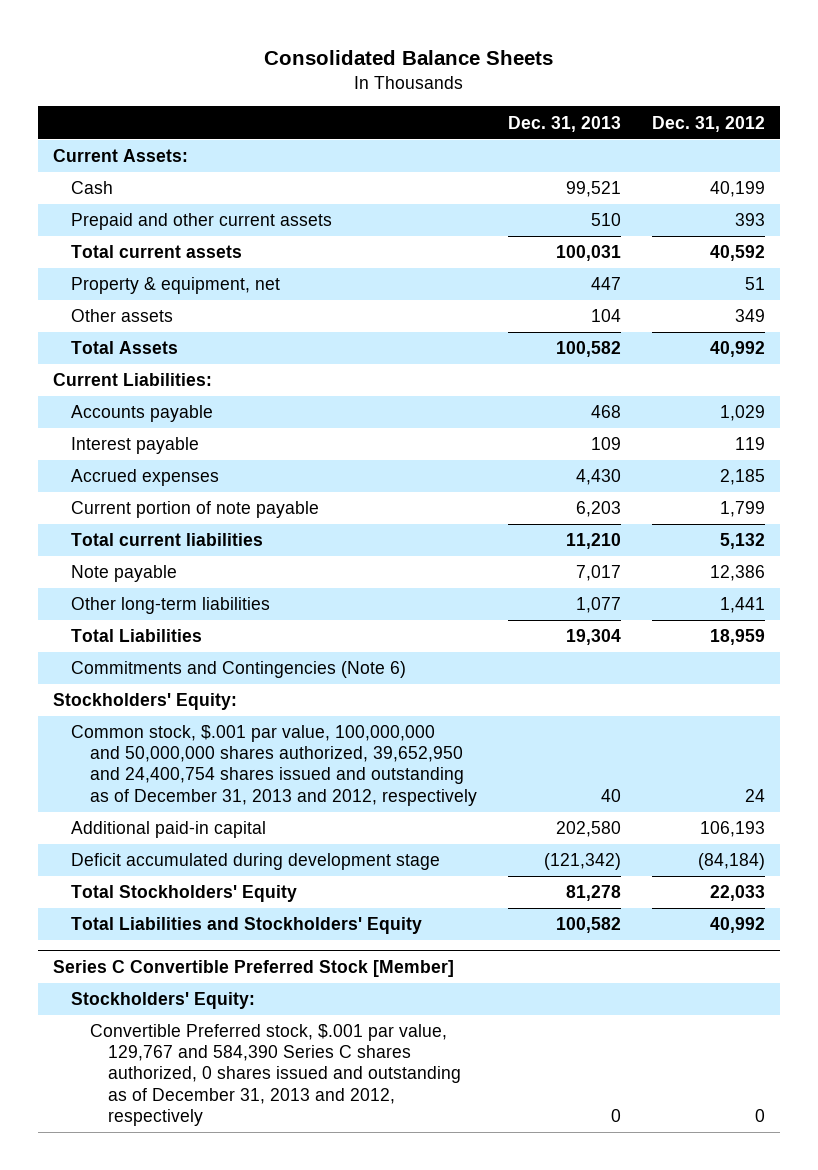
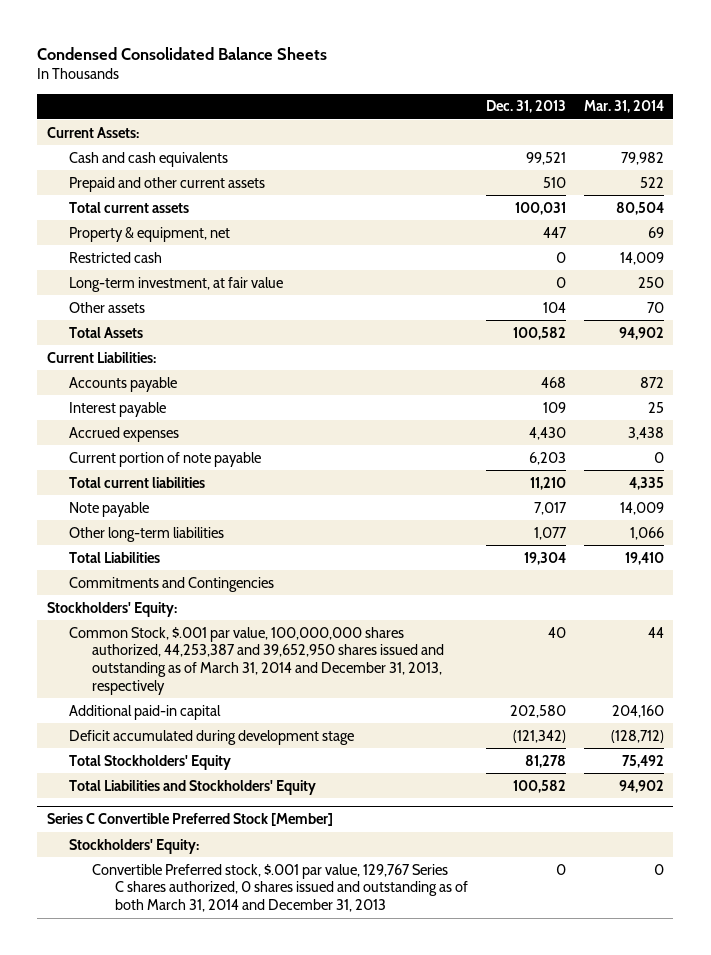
- Consolidated Balance Sheets
+ Condensed Consolidated Balance Sheets
- | Dec. 31, 2013 | Dec. 31, 2012
+ | Dec. 31, 2013 | Mar. 31, 2014
- Cash | 99,521 | 40,199
+ Cash and cash equivalents | 99,521 | 79,982
+ Restricted cash | 0 | 14,009
+ Long-term investment, at fair value | 0 | 250
- Commitments and Contingencies (Note 6)
+ Commitments and Contingencies
- Common stock, $.001 par value, 100,000,000 and 50,000,000 shares authorized, 39,652,950 and 24,400,754 shares issued and outstanding as of December 31, 2013 and 2012, respectively | 40 | 24
+ Common Stock, $.001 par value, 100,000,000 shares authorized, 44,253,387 and 39,652,950 shares issued and outstanding as of March 31, 2014 and December 31, 2013, respectively | 40 | 44
@ Series C Convertible Preferred Stock [Member]
- Convertible Preferred stock, $.001 par value, 129,767 and 584,390 Series C shares authorized, 0 shares issued and outstanding as of December 31, 2013 and 2012, respectively | 0 | 0
+ Convertible Preferred stock, $.001 par value, 129,767 Series C shares authorized, 0 shares issued and outstanding as of both March 31, 2014 and December 31, 2013 | 0 | 0

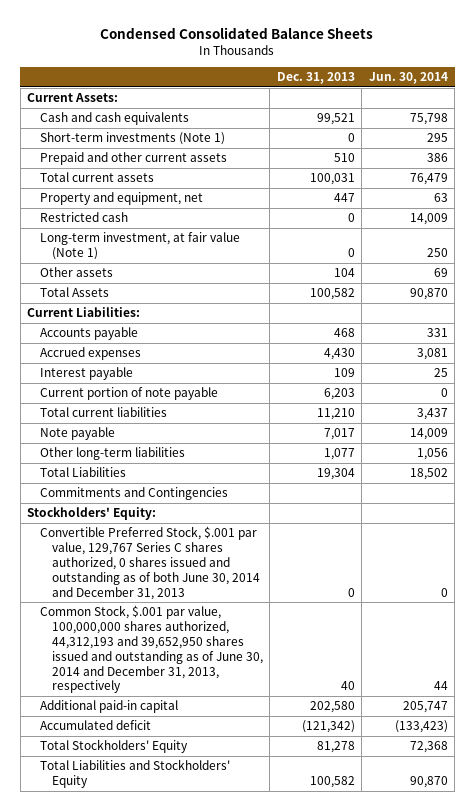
- | Dec. 31, 2013 | Mar. 31, 2014
+ | Dec. 31, 2013 | Jun. 30, 2014
+ Short-term investments (Note 1) | 0 | 295
- Property & equipment, net | 447 | 69
+ Property and equipment, net | 447 | 63
- Long-term investment, at fair value | 0 | 250
+ Long-term investment, at fair value (Note 1) | 0 | 250
moved down: Interest payable | 109 | 25
- Common Stock, $.001 par value, 100,000,000 shares authorized, 44,253,387 and 39,652,950 shares issued and outstanding as of March 31, 2014 and December 31, 2013, respectively | 40 | 44
+ Convertible Preferred Stock, $.001 par value, 129,767 Series C shares authorized, 0 shares issued and outstanding as of both June 30, 2014 and December 31, 2013 | 0 | 0
+ Common Stock, $.001 par value, 100,000,000 shares authorized, 44,312,193 and 39,652,950 shares issued and outstanding as of June 30, 2014 and December 31, 2013, respectively | 40 | 44
- Deficit accumulated during development stage | (121,342) | (128,712)
+ Accumulated deficit | (121,342) | (133,423)
- Series C Convertible Preferred Stock [Member]
- Stockholders' Equity:
- Convertible Preferred stock, $.001 par value, 129,767 Series C shares authorized, 0 shares issued and outstanding as of both March 31, 2014 and December 31, 2013 | 0 | 0

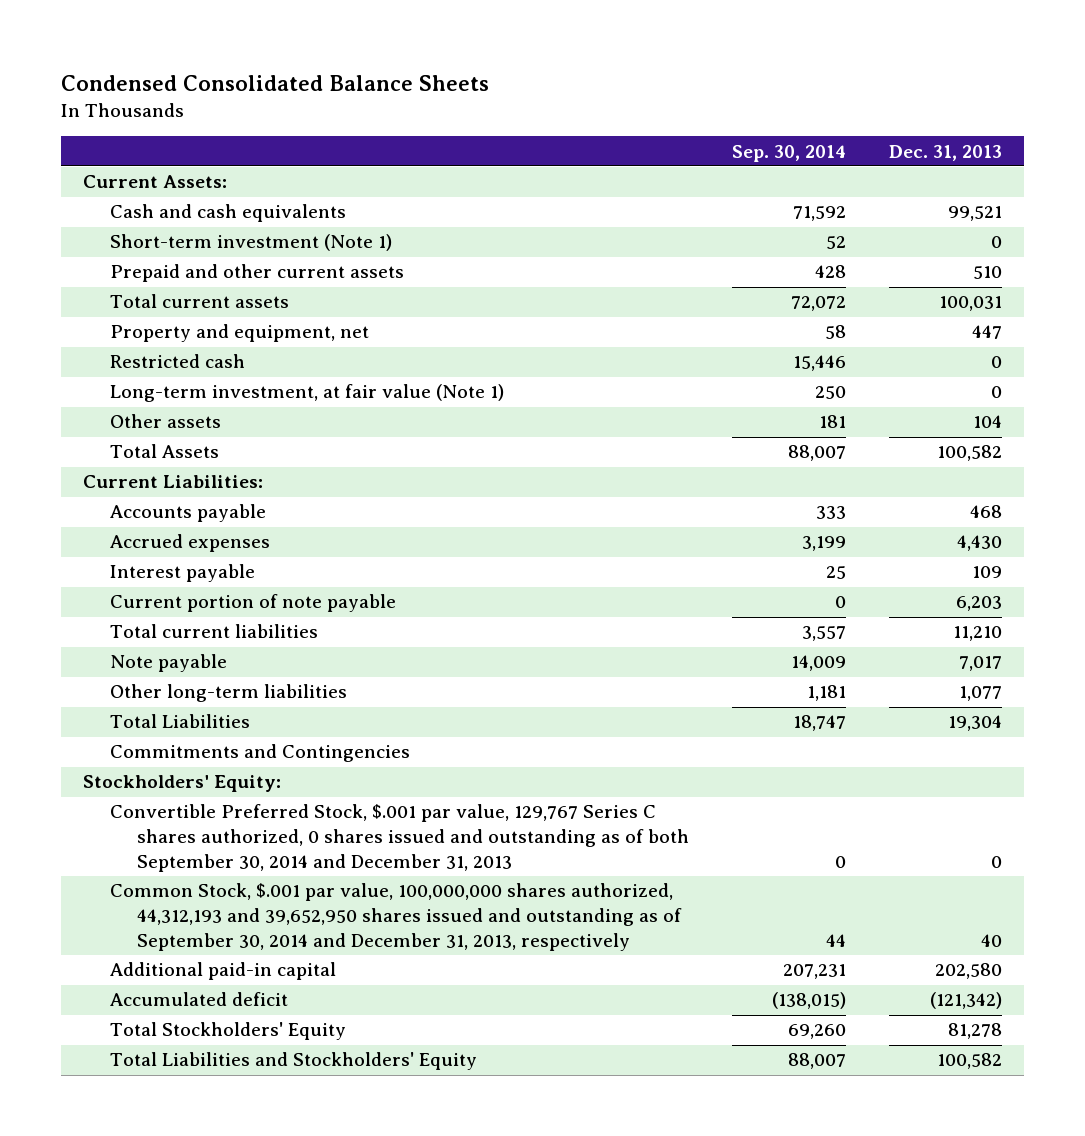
- | Dec. 31, 2013 | Jun. 30, 2014
+ | Sep. 30, 2014 | Dec. 31, 2013
- Short-term investments (Note 1) | 0 | 295
+ Short-term investment (Note 1) | 52 | 0
- Convertible Preferred Stock, $.001 par value, 129,767 Series C shares authorized, 0 shares issued and outstanding as of both June 30, 2014 and December 31, 2013 | 0 | 0
- Common Stock, $.001 par value, 100,000,000 shares authorized, 44,312,193 and 39,652,950 shares issued and outstanding as of June 30, 2014 and December 31, 2013, respectively | 40 | 44
+ Convertible Preferred Stock, $.001 par value, 129,767 Series C shares authorized, 0 shares issued and outstanding as of both September 30, 2014 and December 31, 2013 | 0 | 0
+ Common Stock, $.001 par value, 100,000,000 shares authorized, 44,312,193 and 39,652,950 shares issued and outstanding as of September 30, 2014 and December 31, 2013, respectively | 44 | 40

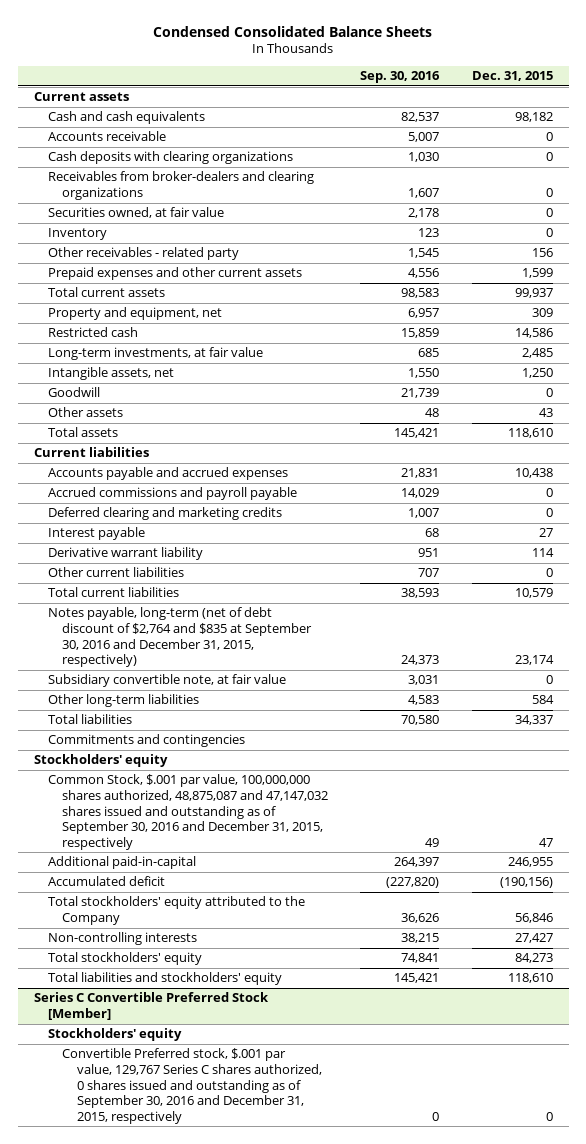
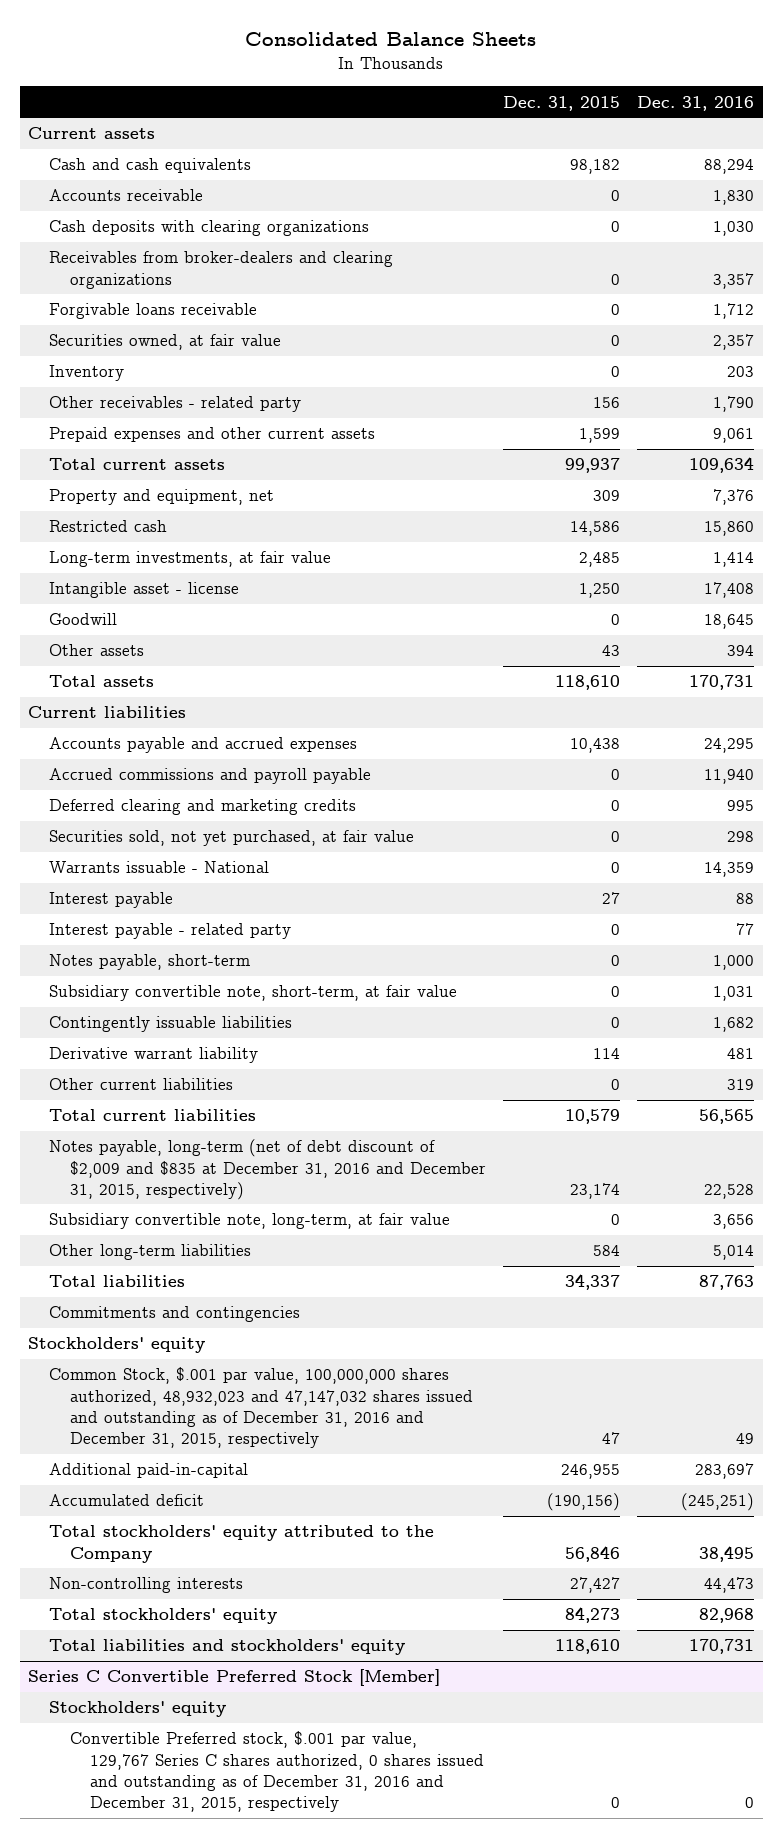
- Condensed Consolidated Balance Sheets
+ Consolidated Balance Sheets
- | Sep. 30, 2016 | Dec. 31, 2015
+ | Dec. 31, 2015 | Dec. 31, 2016
+ Forgivable loans receivable | 0 | 1,712
- Intangible assets, net | 1,550 | 1,250
+ Intangible asset - license | 1,250 | 17,408
+ Securities sold, not yet purchased, at fair value | 0 | 298
+ Warrants issuable - National | 0 | 14,359
+ Interest payable - related party | 0 | 77
+ Notes payable, short-term | 0 | 1,000
+ Subsidiary convertible note, short-term, at fair value | 0 | 1,031
+ Contingently issuable liabilities | 0 | 1,682
- Notes payable, long-term (net of debt discount of $2,764 and $835 at September 30, 2016 and December 31, 2015, respectively) | 24,373 | 23,174
- Subsidiary convertible note, at fair value | 3,031 | 0
+ Notes payable, long-term (net of debt discount of $2,009 and $835 at December 31, 2016 and December 31, 2015, respectively) | 23,174 | 22,528
+ Subsidiary convertible note, long-term, at fair value | 0 | 3,656
- Common Stock, $.001 par value, 100,000,000 shares authorized, 48,875,087 and 47,147,032 shares issued and outstanding as of September 30, 2016 and December 31, 2015, respectively | 49 | 47
+ Common Stock, $.001 par value, 100,000,000 shares authorized, 48,932,023 and 47,147,032 shares issued and outstanding as of December 31, 2016 and December 31, 2015, respectively | 47 | 49
@ Series C Convertible Preferred Stock [Member]
- Convertible Preferred stock, $.001 par value, 129,767 Series C shares authorized, 0 shares issued and outstanding as of September 30, 2016 and December 31, 2015, respectively | 0 | 0
+ Convertible Preferred stock, $.001 par value, 129,767 Series C shares authorized, 0 shares issued and outstanding as of December 31, 2016 and December 31, 2015, respectively | 0 | 0

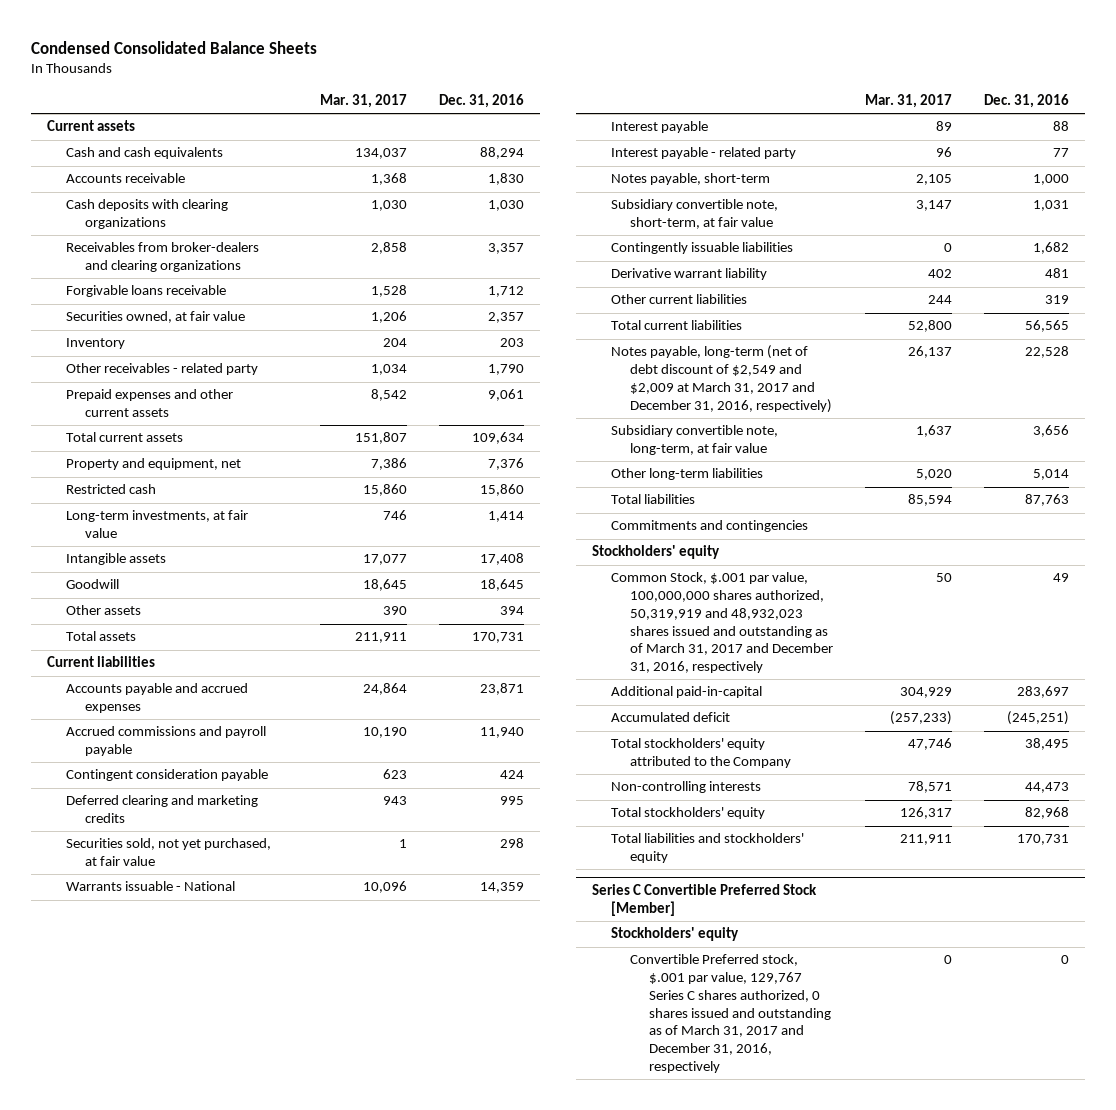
- Consolidated Balance Sheets
+ Condensed Consolidated Balance Sheets
- | Dec. 31, 2015 | Dec. 31, 2016
+ | Mar. 31, 2017 | Dec. 31, 2016
- Intangible asset - license | 1,250 | 17,408
+ Intangible assets | 17,077 | 17,408
- Accounts payable and accrued expenses | 10,438 | 24,295
+ Accounts payable and accrued expenses | 24,864 | 23,871
+ Contingent consideration payable | 623 | 424
- Notes payable, long-term (net of debt discount of $2,009 and $835 at December 31, 2016 and December 31, 2015, respectively) | 23,174 | 22,528
+ Notes payable, long-term (net of debt discount of $2,549 and $2,009 at March 31, 2017 and December 31, 2016, respectively) | 26,137 | 22,528
- Common Stock, $.001 par value, 100,000,000 shares authorized, 48,932,023 and 47,147,032 shares issued and outstanding as of December 31, 2016 and December 31, 2015, respectively | 47 | 49
+ Common Stock, $.001 par value, 100,000,000 shares authorized, 50,319,919 and 48,932,023 shares issued and outstanding as of March 31, 2017 and December 31, 2016, respectively | 50 | 49
@ Series C Convertible Preferred Stock [Member]
- Convertible Preferred stock, $.001 par value, 129,767 Series C shares authorized, 0 shares issued and outstanding as of December 31, 2016 and December 31, 2015, respectively | 0 | 0
+ Convertible Preferred stock, $.001 par value, 129,767 Series C shares authorized, 0 shares issued and outstanding as of March 31, 2017 and December 31, 2016, respectively | 0 | 0

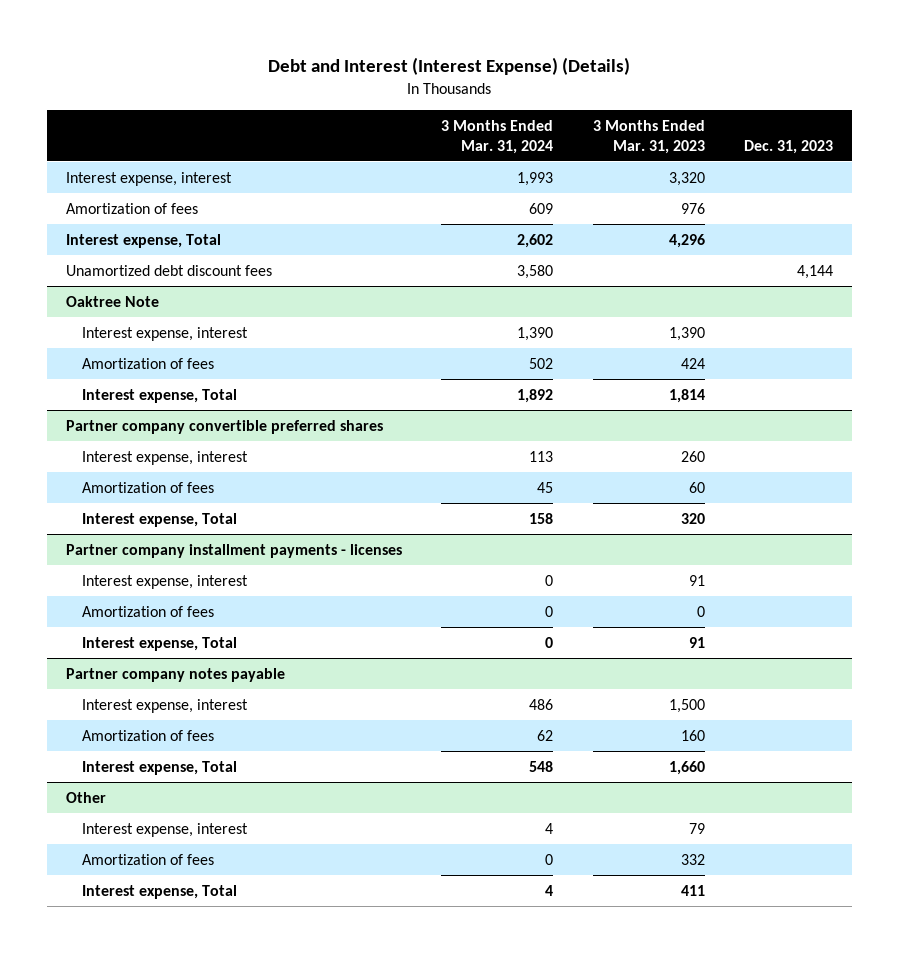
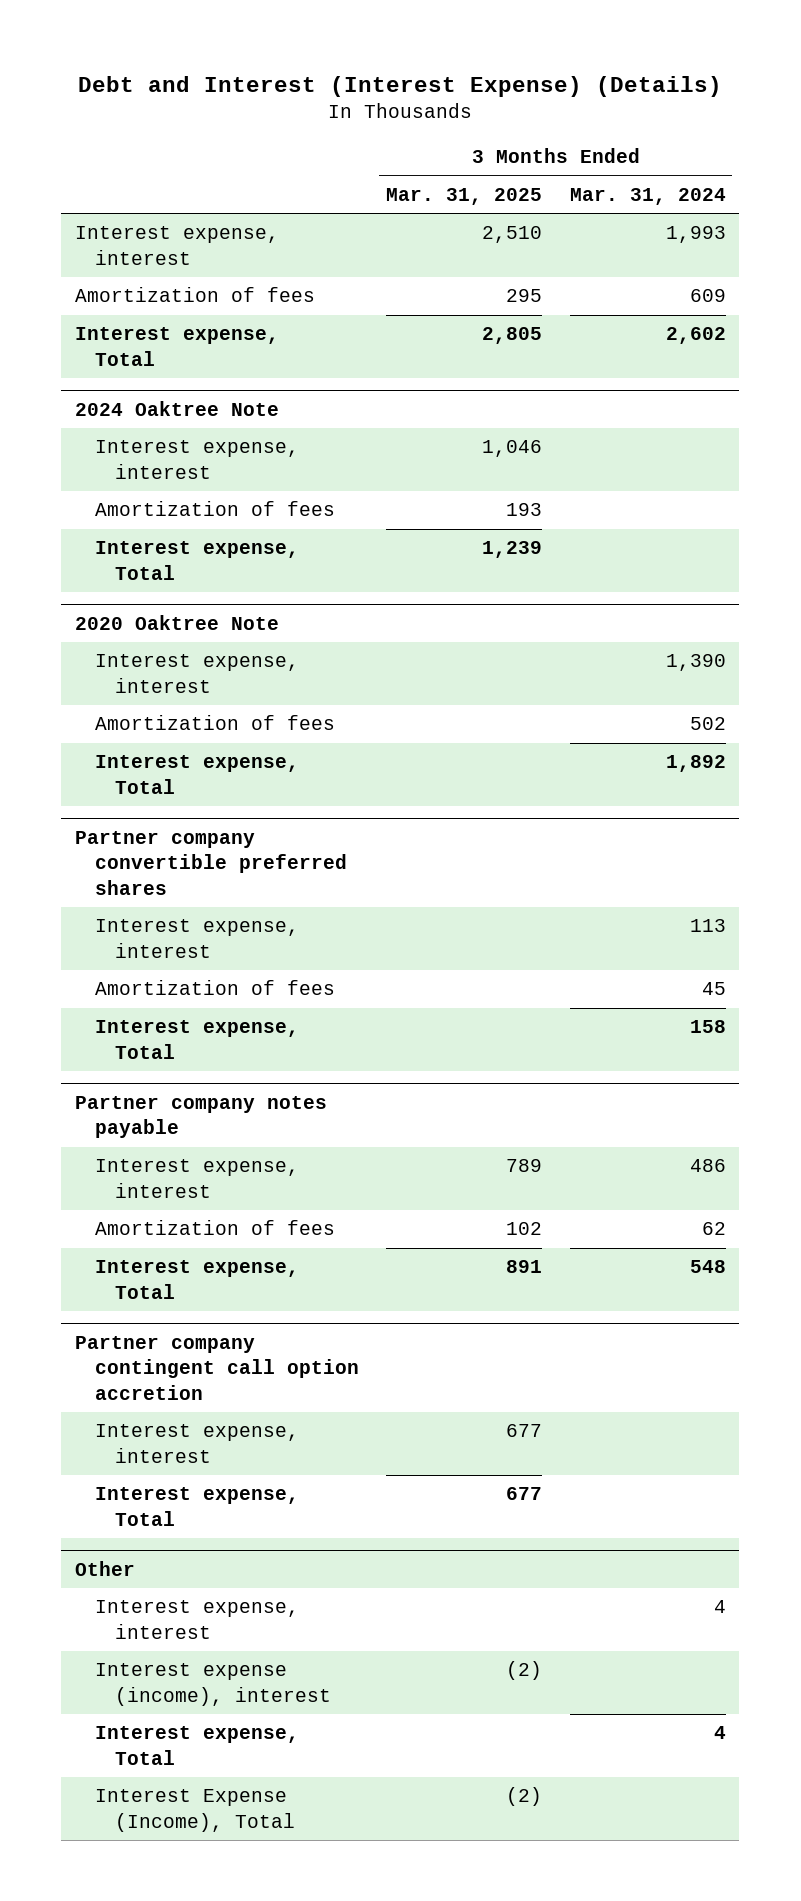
- | 3 Months Ended Mar. 31, 2024 | 3 Months Ended Mar. 31, 2023 | Dec. 31, 2023
+ | 3 Months Ended Mar. 31, 2025 | 3 Months Ended Mar. 31, 2024
- Unamortized debt discount fees | 3,580 | | 4,144
- Oaktree Note
+ 2024 Oaktree Note
+ Interest expense, interest | 1,046 |
+ Amortization of fees | 193 |
+ Interest expense, Total | 1,239 |
+ 2020 Oaktree Note
- Partner company installment payments - licenses
- Interest expense, interest | 0 | 91 |
- Amortization of fees | 0 | 0 |
- Interest expense, Total | 0 | 91 |
+ Partner company contingent call option accretion
+ Interest expense, interest | 677 |
+ Interest expense, Total | 677 |
@ Other
- Amortization of fees | 0 | 332 |
+ Interest expense (income), interest | (2) |
+ Interest Expense (Income), Total | (2) |

